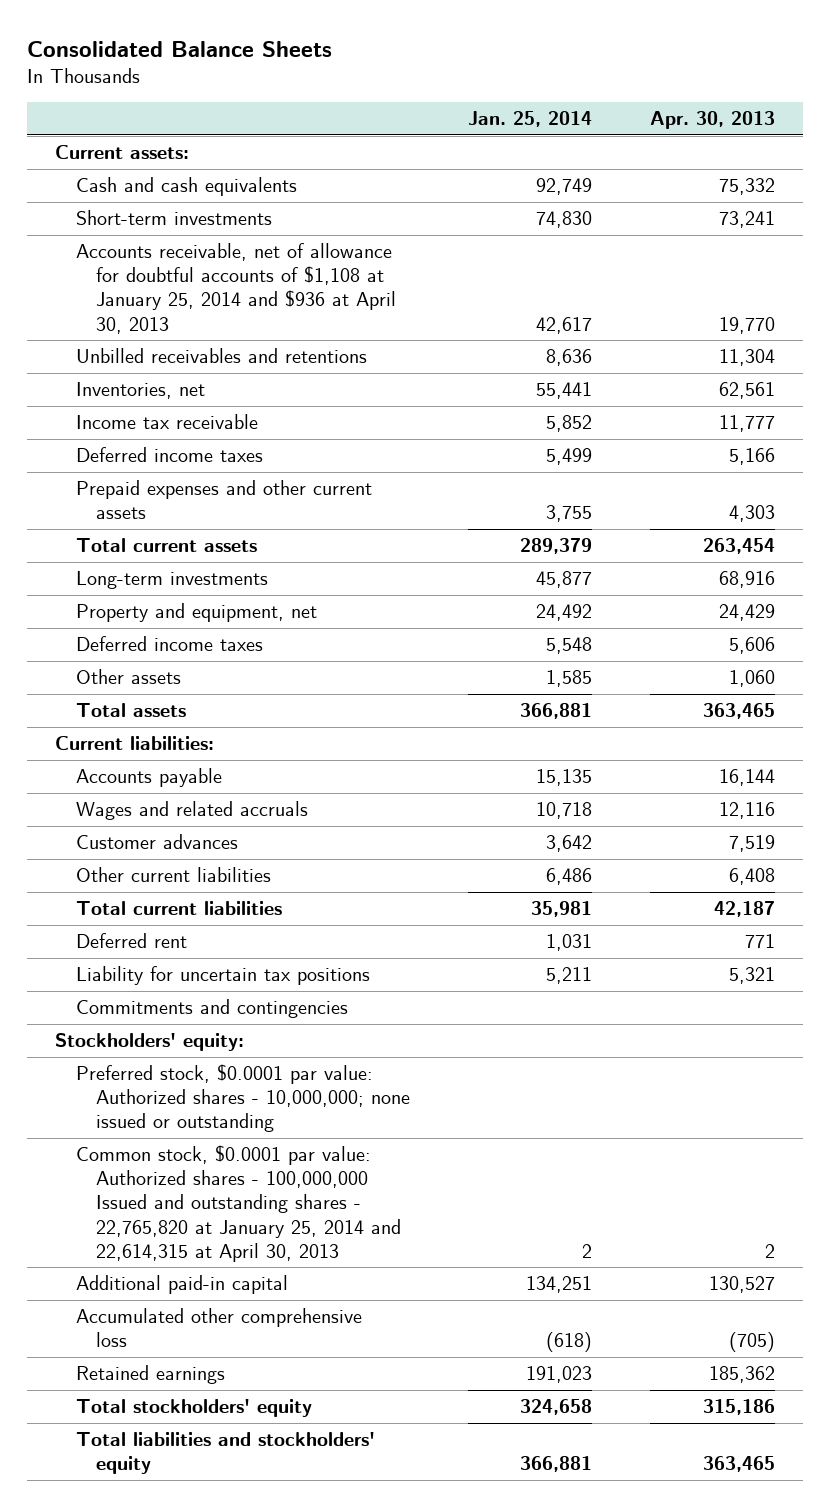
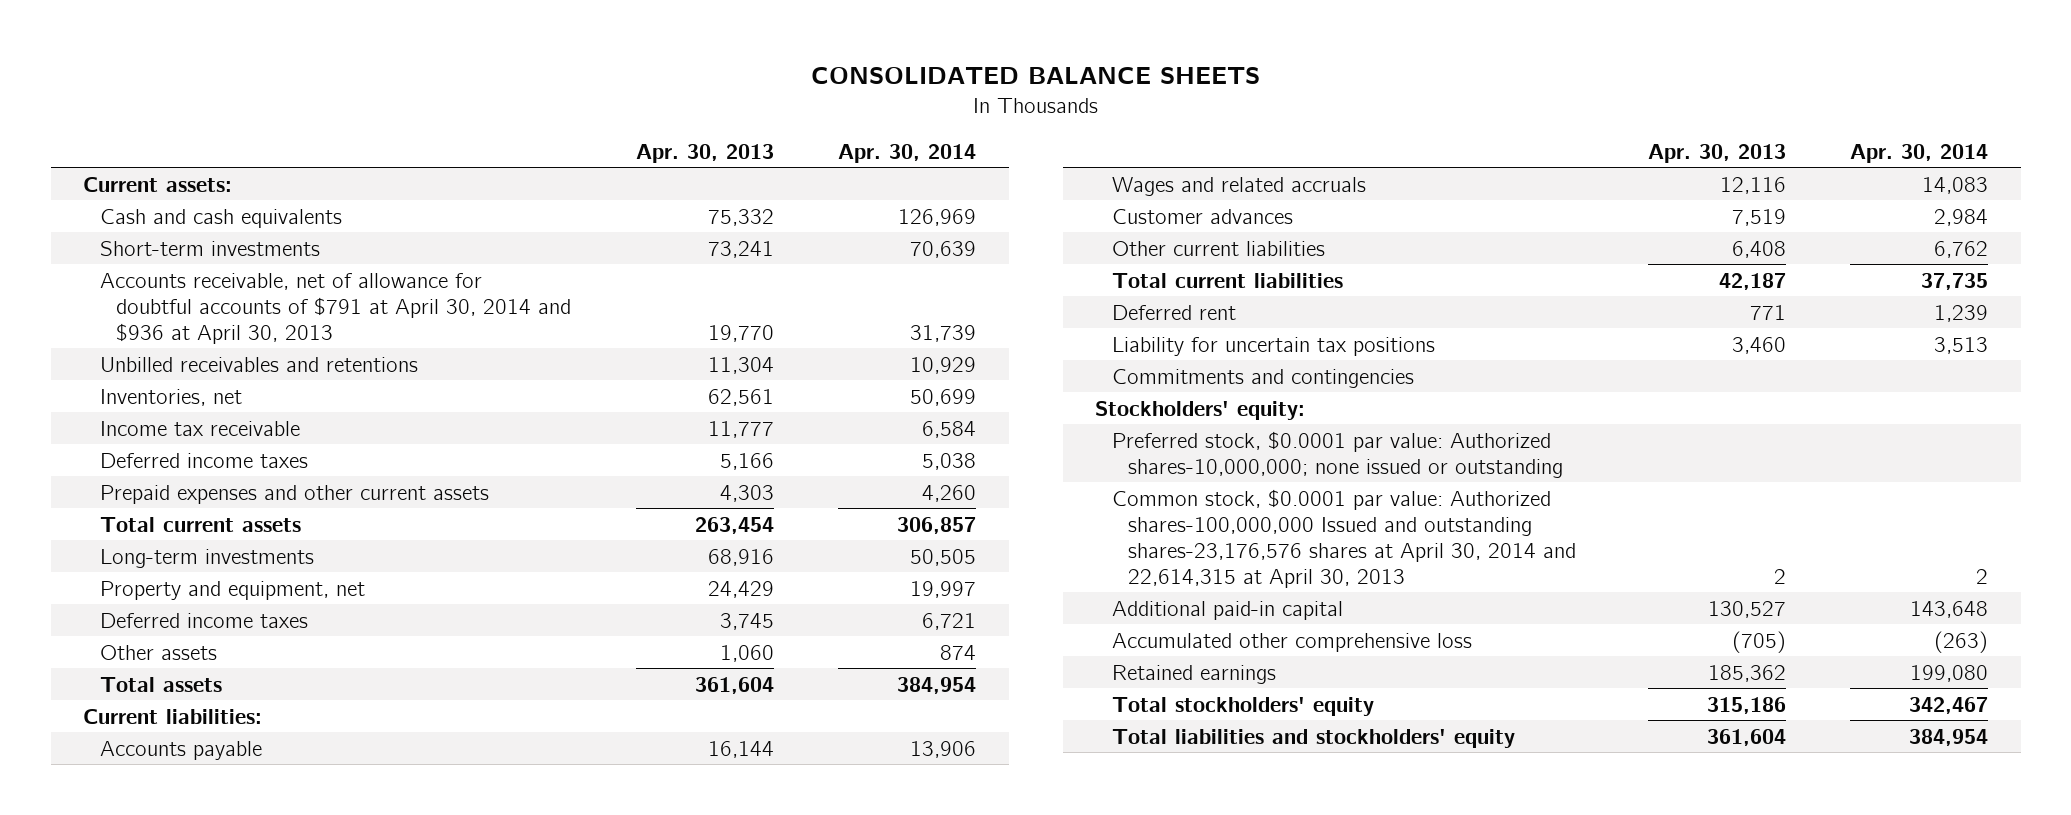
- Consolidated Balance Sheets
+ CONSOLIDATED BALANCE SHEETS
- | Jan. 25, 2014 | Apr. 30, 2013
+ | Apr. 30, 2013 | Apr. 30, 2014
- Accounts receivable, net of allowance for doubtful accounts of $1,108 at January 25, 2014 and $936 at April 30, 2013 | 42,617 | 19,770
+ Accounts receivable, net of allowance for doubtful accounts of $791 at April 30, 2014 and $936 at April 30, 2013 | 19,770 | 31,739
- Deferred income taxes | 5,548 | 5,606
+ Deferred income taxes | 3,745 | 6,721
- Total assets | 366,881 | 363,465
+ Total assets | 361,604 | 384,954
- Liability for uncertain tax positions | 5,211 | 5,321
+ Liability for uncertain tax positions | 3,460 | 3,513
- Preferred stock, $0.0001 par value: Authorized shares - 10,000,000; none issued or outstanding
- Common stock, $0.0001 par value: Authorized shares - 100,000,000 Issued and outstanding shares - 22,765,820 at January 25, 2014 and 22,614,315 at April 30, 2013 | 2 | 2
+ Preferred stock, $0.0001 par value: Authorized shares-10,000,000; none issued or outstanding
+ Common stock, $0.0001 par value: Authorized shares-100,000,000 Issued and outstanding shares-23,176,576 shares at April 30, 2014 and 22,614,315 at April 30, 2013 | 2 | 2
- Total liabilities and stockholders' equity | 366,881 | 363,465
+ Total liabilities and stockholders' equity | 361,604 | 384,954

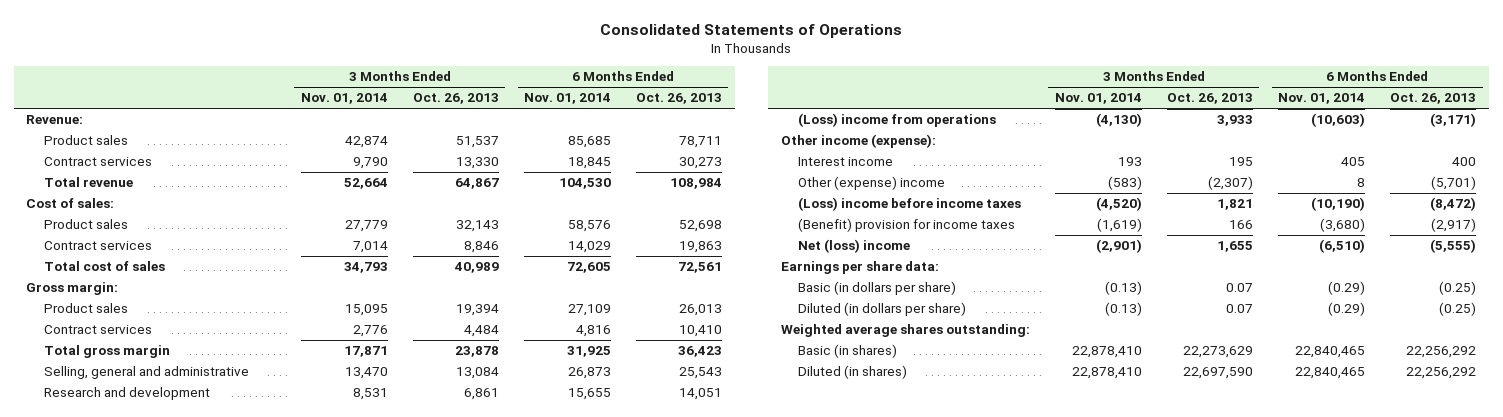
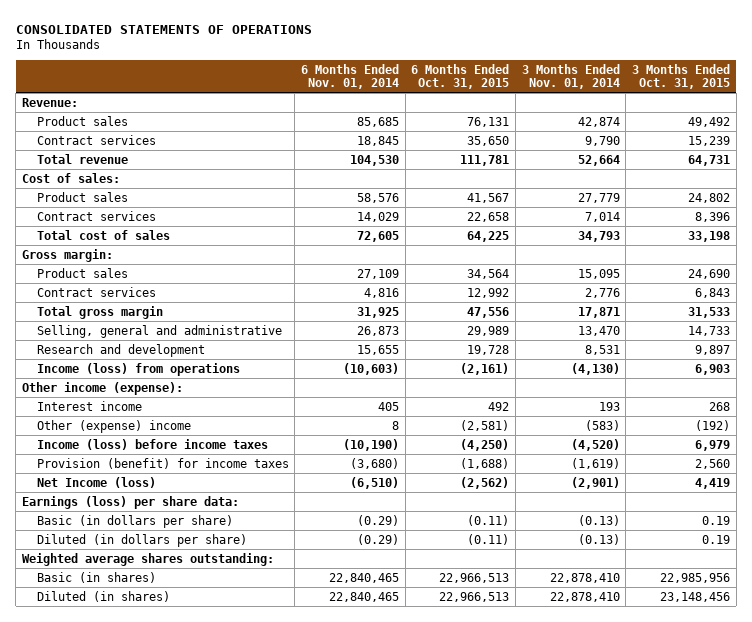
- Consolidated Statements of Operations
+ CONSOLIDATED STATEMENTS OF OPERATIONS
- | 3 Months Ended Nov. 01, 2014 | 3 Months Ended Oct. 26, 2013 | 6 Months Ended Nov. 01, 2014 | 6 Months Ended Oct. 26, 2013
+ | 6 Months Ended Nov. 01, 2014 | 6 Months Ended Oct. 31, 2015 | 3 Months Ended Nov. 01, 2014 | 3 Months Ended Oct. 31, 2015
- (Loss) income from operations | (4,130) | 3,933 | (10,603) | (3,171)
+ Income (loss) from operations | (10,603) | (2,161) | (4,130) | 6,903
- (Loss) income before income taxes | (4,520) | 1,821 | (10,190) | (8,472)
- (Benefit) provision for income taxes | (1,619) | 166 | (3,680) | (2,917)
- Net (loss) income | (2,901) | 1,655 | (6,510) | (5,555)
- Earnings per share data:
+ Income (loss) before income taxes | (10,190) | (4,250) | (4,520) | 6,979
+ Provision (benefit) for income taxes | (3,680) | (1,688) | (1,619) | 2,560
+ Net Income (loss) | (6,510) | (2,562) | (2,901) | 4,419
+ Earnings (loss) per share data:

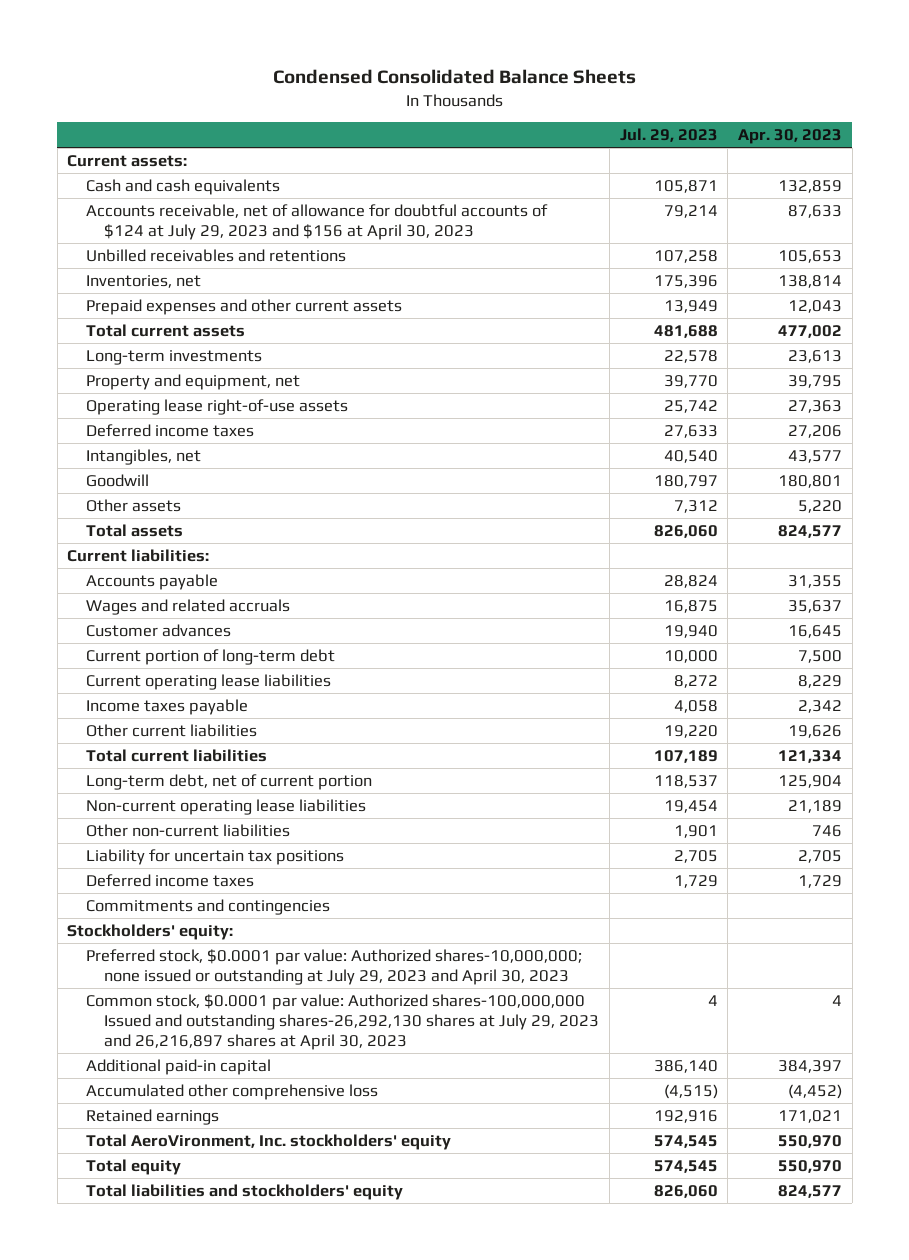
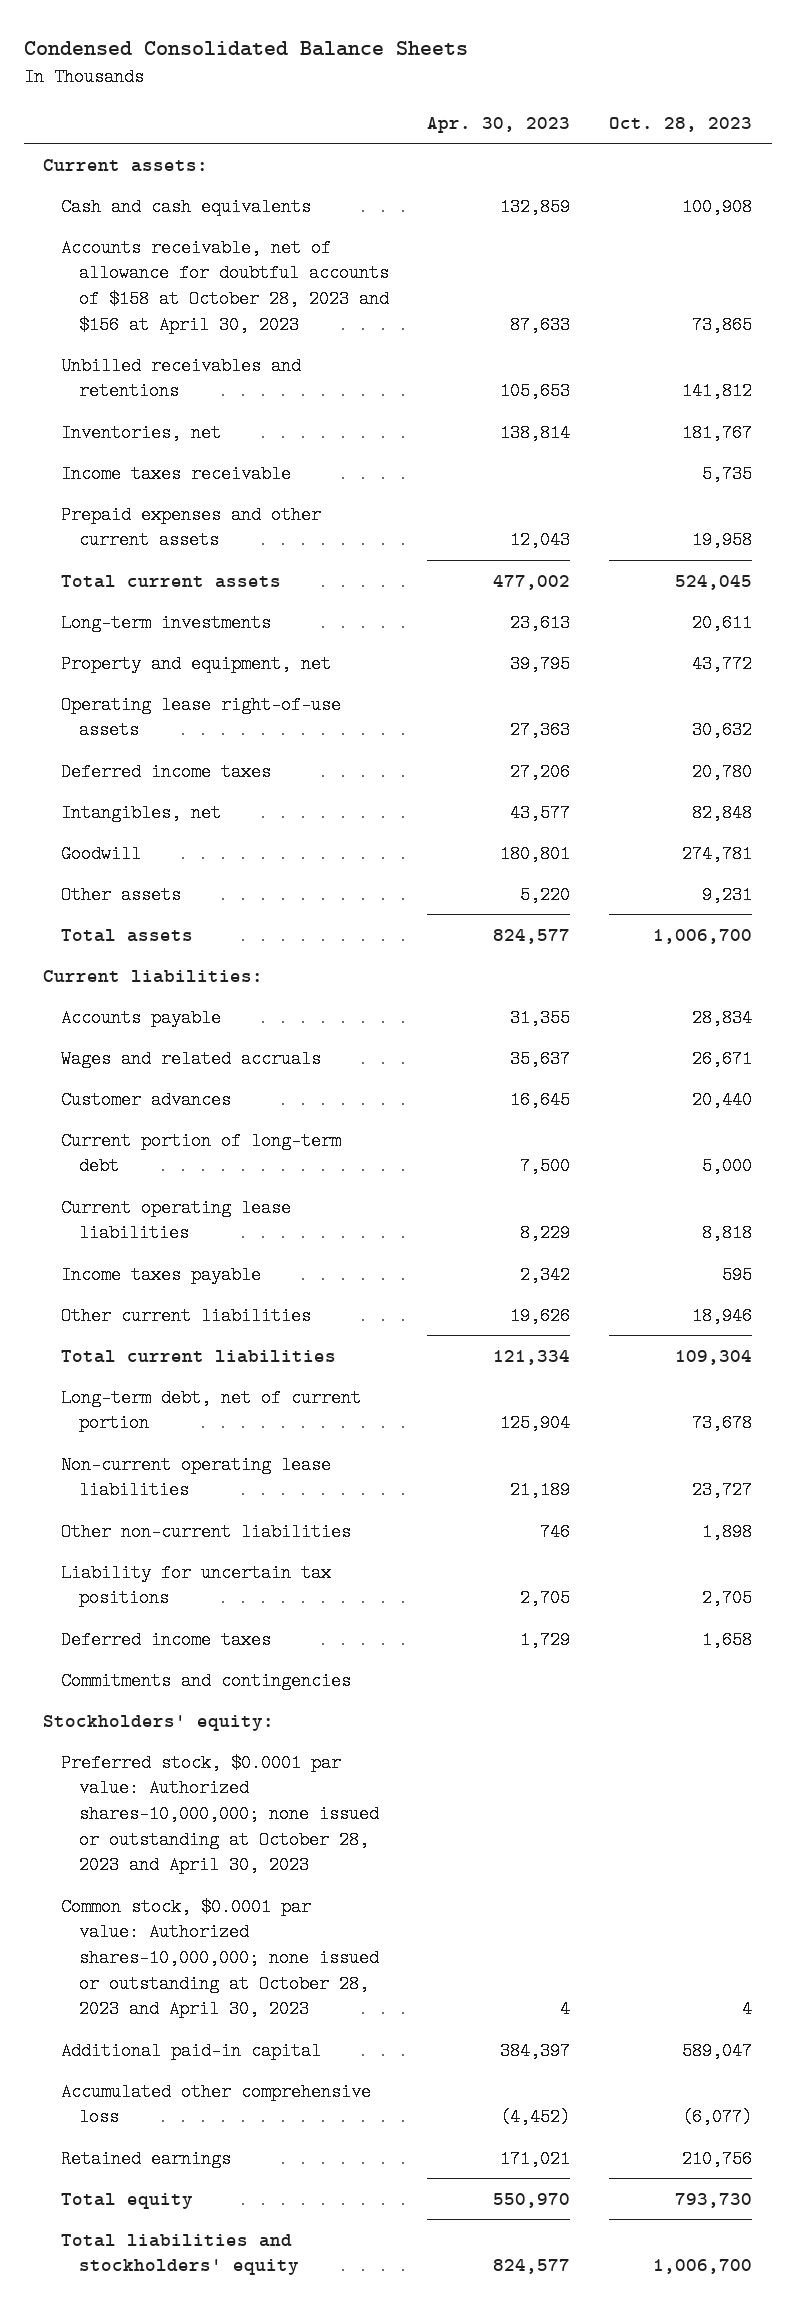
- | Jul. 29, 2023 | Apr. 30, 2023
+ | Apr. 30, 2023 | Oct. 28, 2023
- Accounts receivable, net of allowance for doubtful accounts of $124 at July 29, 2023 and $156 at April 30, 2023 | 79,214 | 87,633
+ Accounts receivable, net of allowance for doubtful accounts of $158 at October 28, 2023 and $156 at April 30, 2023 | 87,633 | 73,865
+ Income taxes receivable | | 5,735
- Preferred stock, $0.0001 par value: Authorized shares-10,000,000; none issued or outstanding at July 29, 2023 and April 30, 2023
- Common stock, $0.0001 par value: Authorized shares-100,000,000 Issued and outstanding shares-26,292,130 shares at July 29, 2023 and 26,216,897 shares at April 30, 2023 | 4 | 4
+ Preferred stock, $0.0001 par value: Authorized shares-10,000,000; none issued or outstanding at October 28, 2023 and April 30, 2023
+ Common stock, $0.0001 par value: Authorized shares-10,000,000; none issued or outstanding at October 28, 2023 and April 30, 2023 | 4 | 4
- Total AeroVironment, Inc. stockholders' equity | 574,545 | 550,970

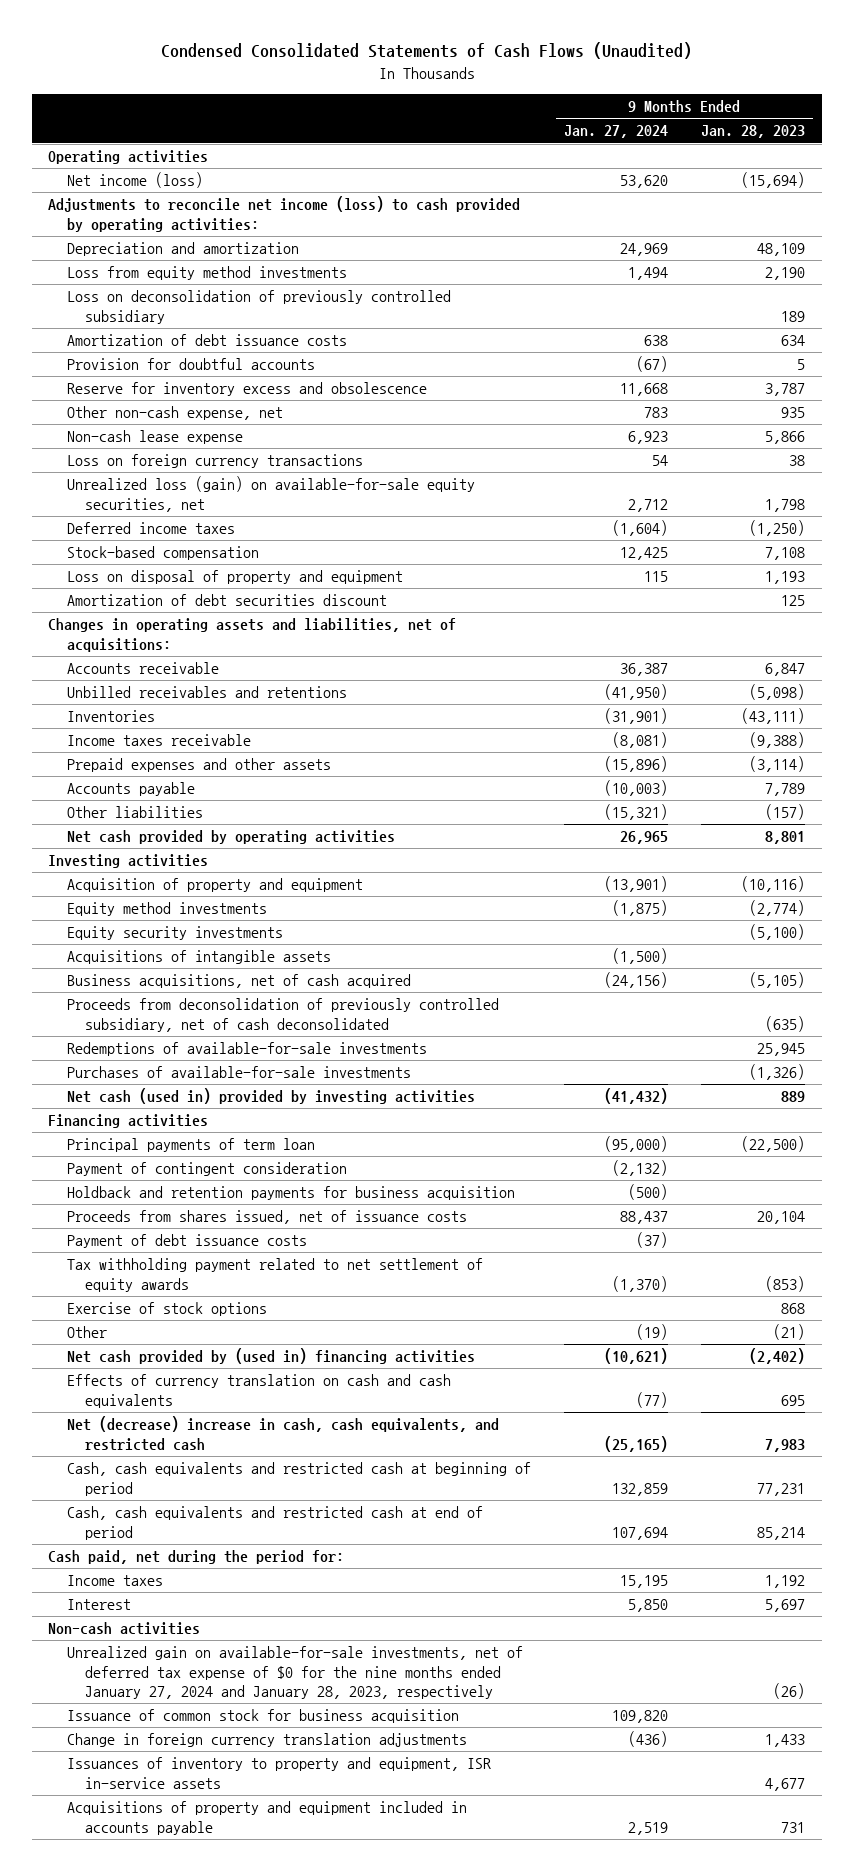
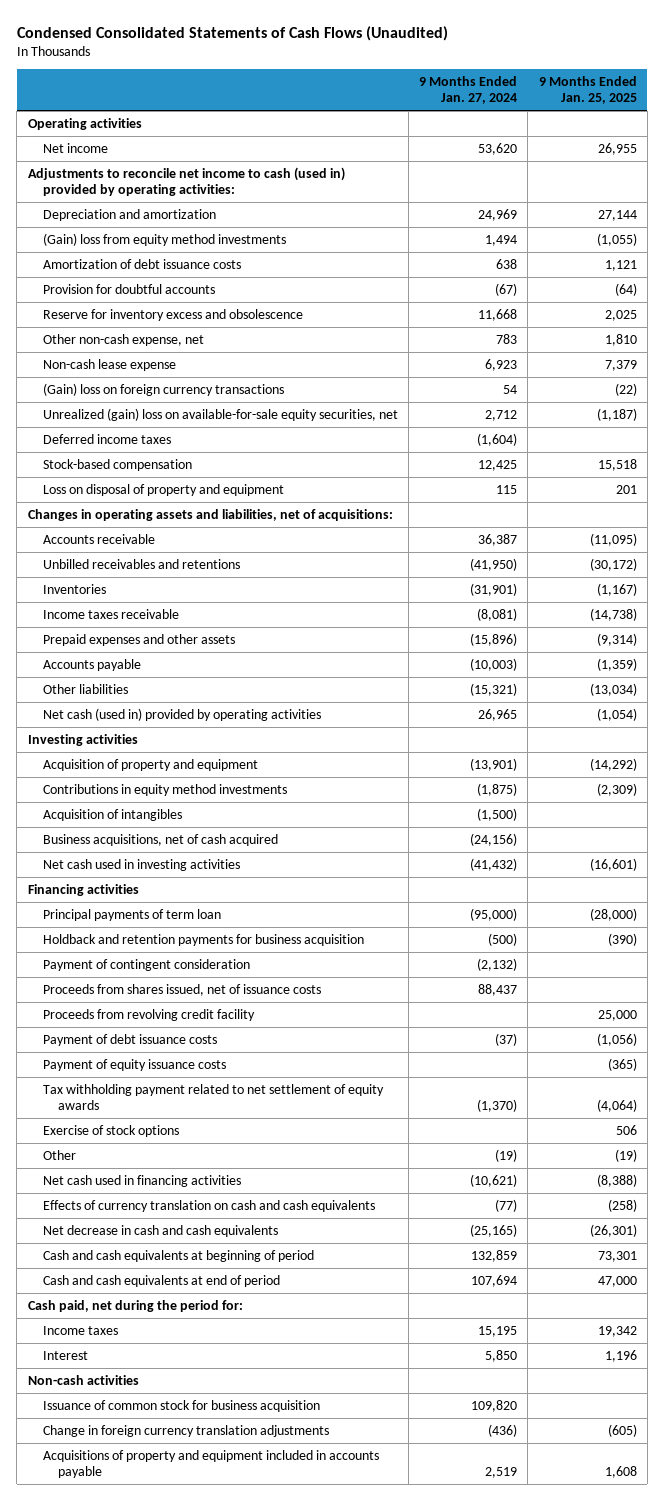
- | 9 Months Ended Jan. 27, 2024 | 9 Months Ended Jan. 28, 2023
+ | 9 Months Ended Jan. 27, 2024 | 9 Months Ended Jan. 25, 2025
- Net income (loss) | 53,620 | (15,694)
- Adjustments to reconcile net income (loss) to cash provided by operating activities:
+ Net income | 53,620 | 26,955
+ Adjustments to reconcile net income to cash (used in) provided by operating activities:
- Loss from equity method investments | 1,494 | 2,190
- Loss on deconsolidation of previously controlled subsidiary | | 189
+ (Gain) loss from equity method investments | 1,494 | (1,055)
- Loss on foreign currency transactions | 54 | 38
- Unrealized loss (gain) on available-for-sale equity securities, net | 2,712 | 1,798
+ (Gain) loss on foreign currency transactions | 54 | (22)
+ Unrealized (gain) loss on available-for-sale equity securities, net | 2,712 | (1,187)
- Amortization of debt securities discount | | 125
- Net cash provided by operating activities | 26,965 | 8,801
+ Net cash (used in) provided by operating activities | 26,965 | (1,054)
- Equity method investments | (1,875) | (2,774)
- Equity security investments | | (5,100)
- Acquisitions of intangible assets | (1,500) |
+ Contributions in equity method investments | (1,875) | (2,309)
+ Acquisition of intangibles | (1,500) |
- Proceeds from deconsolidation of previously controlled subsidiary, net of cash deconsolidated | | (635)
- Redemptions of available-for-sale investments | | 25,945
- Purchases of available-for-sale investments | | (1,326)
- Net cash (used in) provided by investing activities | (41,432) | 889
+ Net cash used in investing activities | (41,432) | (16,601)
moved down: Payment of contingent consideration | (2,132) |
+ Proceeds from revolving credit facility | | 25,000
+ Payment of equity issuance costs | | (365)
- Net cash provided by (used in) financing activities | (10,621) | (2,402)
+ Net cash used in financing activities | (10,621) | (8,388)
- Net (decrease) increase in cash, cash equivalents, and restricted cash | (25,165) | 7,983
- Cash, cash equivalents and restricted cash at beginning of period | 132,859 | 77,231
- Cash, cash equivalents and restricted cash at end of period | 107,694 | 85,214
+ Net decrease in cash and cash equivalents | (25,165) | (26,301)
+ Cash and cash equivalents at beginning of period | 132,859 | 73,301
+ Cash and cash equivalents at end of period | 107,694 | 47,000
- Unrealized gain on available-for-sale investments, net of deferred tax expense of $0 for the nine months ended January 27, 2024 and January 28, 2023, respectively | | (26)
- Issuances of inventory to property and equipment, ISR in-service assets | | 4,677

